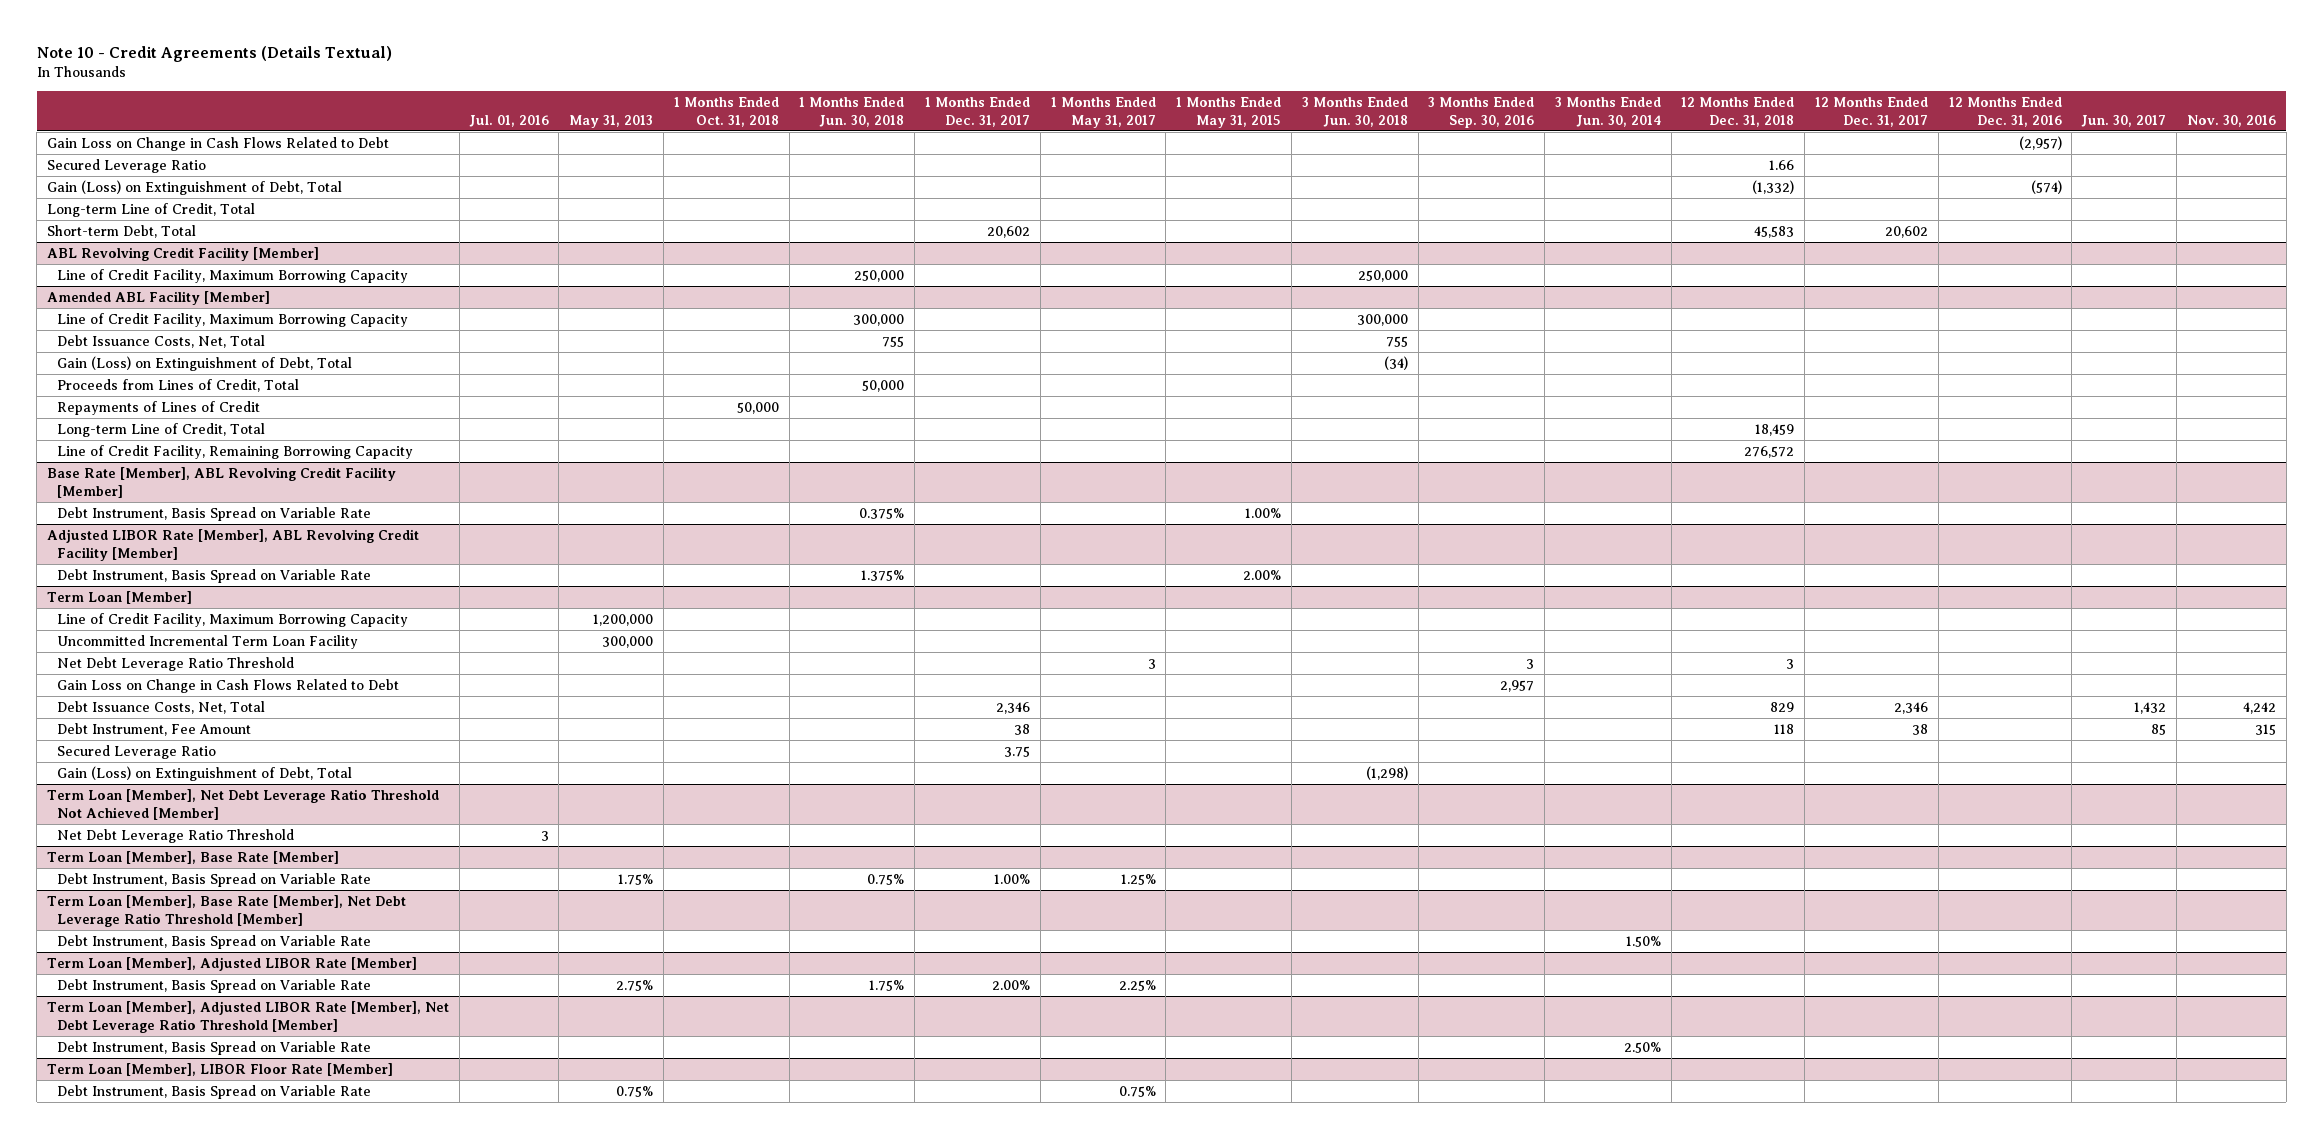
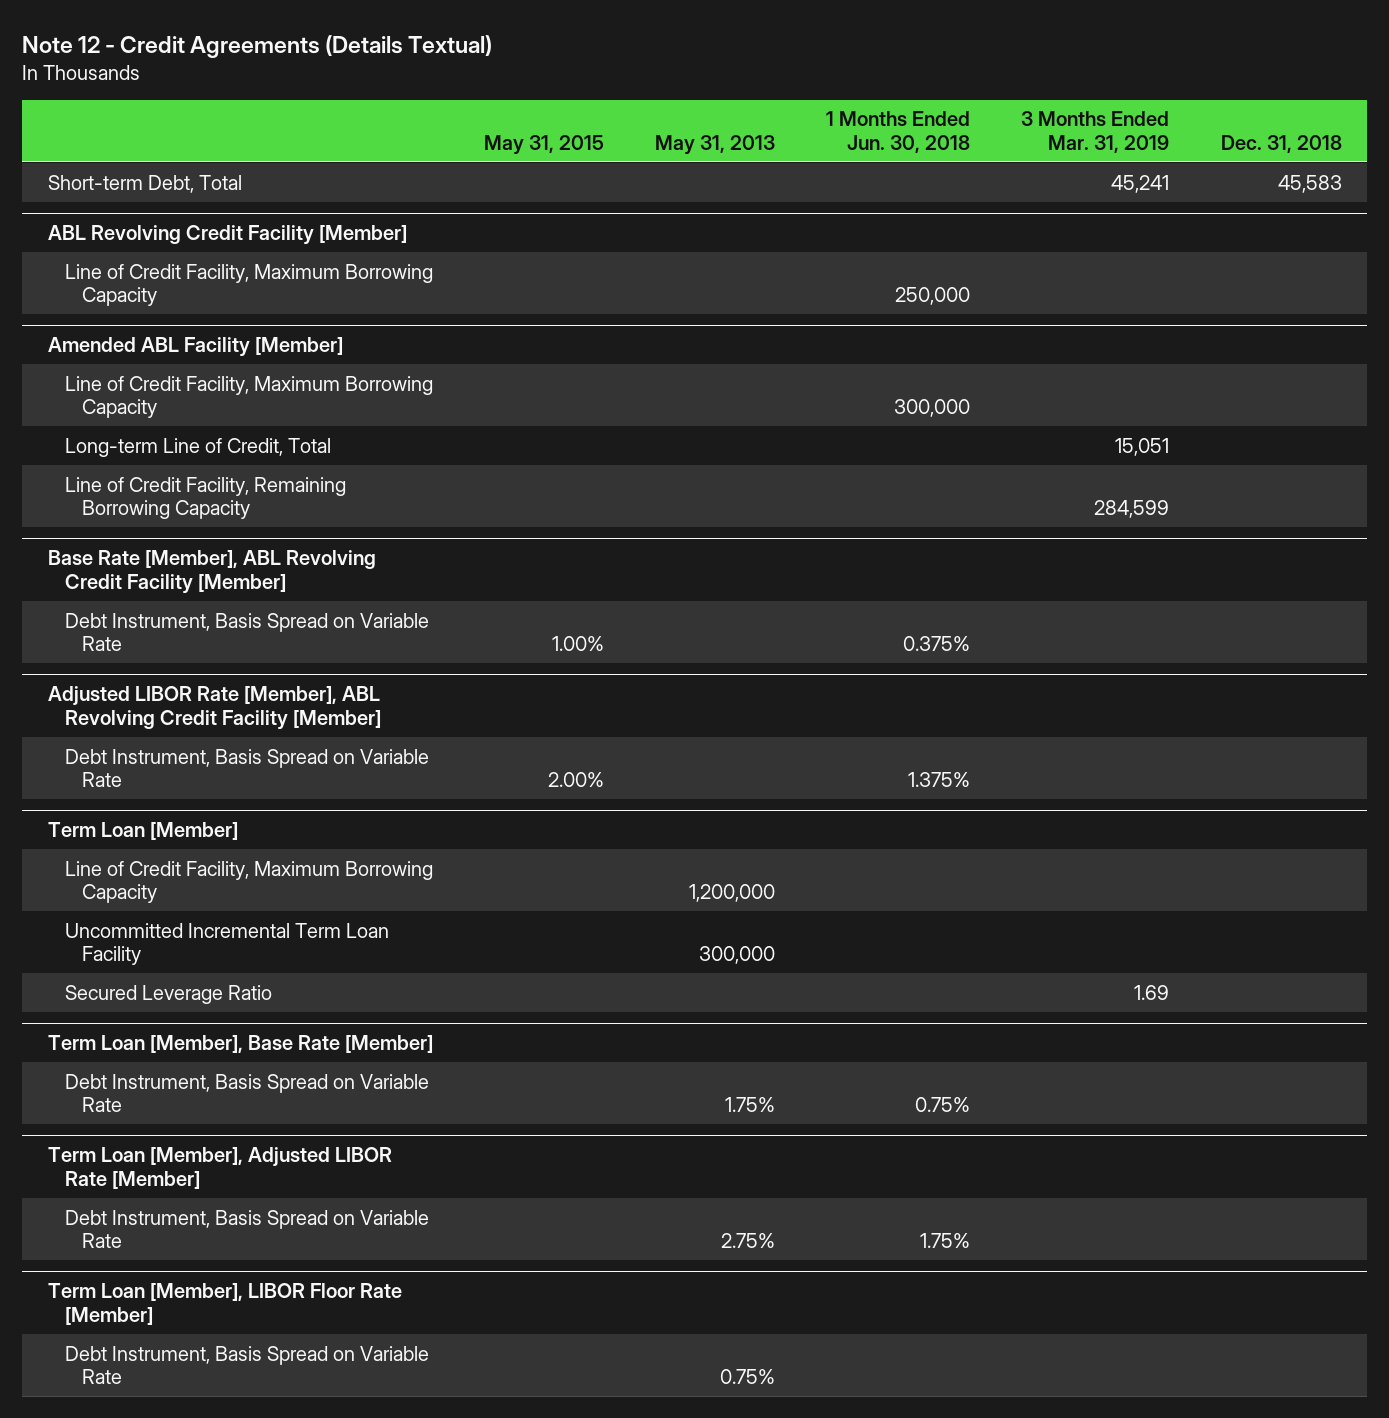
- Note 10 - Credit Agreements (Details Textual)
+ Note 12 - Credit Agreements (Details Textual)
- | Jul. 01, 2016 | May 31, 2013 | 1 Months Ended Oct. 31, 2018 | 1 Months Ended Jun. 30, 2018 | 1 Months Ended Dec. 31, 2017 | 1 Months Ended May 31, 2017 | 1 Months Ended May 31, 2015 | 3 Months Ended Jun. 30, 2018 | 3 Months Ended Sep. 30, 2016 | 3 Months Ended Jun. 30, 2014 | 12 Months Ended Dec. 31, 2018 | 12 Months Ended Dec. 31, 2017 | 12 Months Ended Dec. 31, 2016 | Jun. 30, 2017 | Nov. 30, 2016
+ | May 31, 2015 | May 31, 2013 | 1 Months Ended Jun. 30, 2018 | 3 Months Ended Mar. 31, 2019 | Dec. 31, 2018
- Gain Loss on Change in Cash Flows Related to Debt | | | | | | | | | | | | | (2,957) | |
- Secured Leverage Ratio | | | | | | | | | | | 1.66 | | | |
- Gain (Loss) on Extinguishment of Debt, Total | | | | | | | | | | | (1,332) | | (574) | |
- Long-term Line of Credit, Total
@ Amended ABL Facility [Member]
- Debt Issuance Costs, Net, Total | | | | 755 | | | | 755 | | | | | | |
- Gain (Loss) on Extinguishment of Debt, Total | | | | | | | | (34) | | | | | | |
- Proceeds from Lines of Credit, Total | | | | 50,000 | | | | | | | | | | |
- Repayments of Lines of Credit | | | 50,000 | | | | | | | | | | | |
@ Term Loan [Member]
- Net Debt Leverage Ratio Threshold | | | | | | 3 | | | 3 | | 3 | | | |
- Gain Loss on Change in Cash Flows Related to Debt | | | | | | | | | 2,957 | | | | | |
- Debt Issuance Costs, Net, Total | | | | | 2,346 | | | | | | 829 | 2,346 | | 1,432 | 4,242
- Debt Instrument, Fee Amount | | | | | 38 | | | | | | 118 | 38 | | 85 | 315
- Gain (Loss) on Extinguishment of Debt, Total | | | | | | | | (1,298) | | | | | | |
- Term Loan [Member], Net Debt Leverage Ratio Threshold Not Achieved [Member]
- Net Debt Leverage Ratio Threshold | 3 | | | | | | | | | | | | | |
- Term Loan [Member], Base Rate [Member], Net Debt Leverage Ratio Threshold [Member]
- Debt Instrument, Basis Spread on Variable Rate | | | | | | | | | | 1.50% | | | | |
- Term Loan [Member], Adjusted LIBOR Rate [Member], Net Debt Leverage Ratio Threshold [Member]
- Debt Instrument, Basis Spread on Variable Rate | | | | | | | | | | 2.50% | | | | |

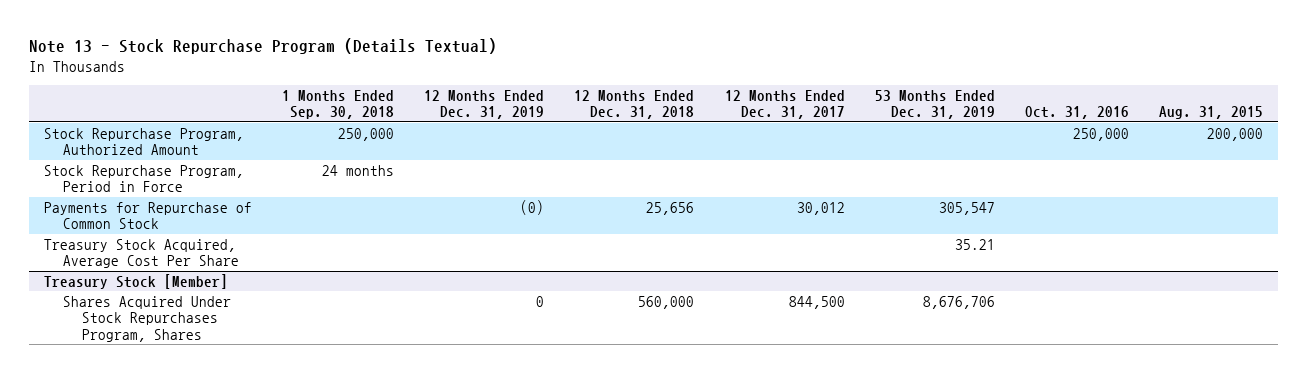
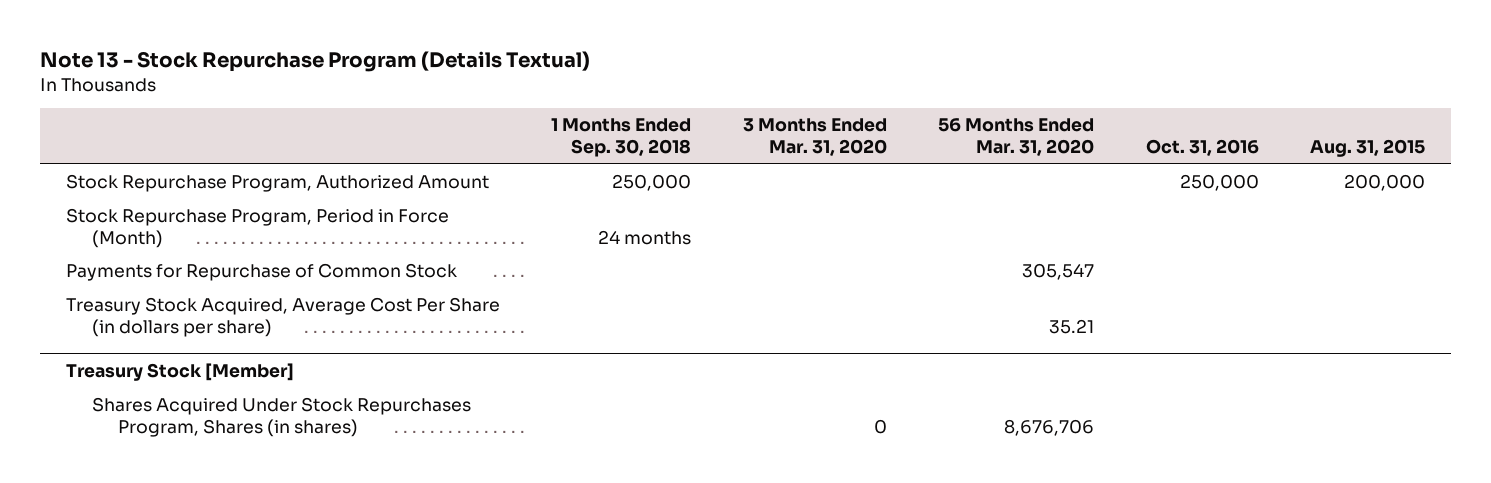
- | 1 Months Ended Sep. 30, 2018 | 12 Months Ended Dec. 31, 2019 | 12 Months Ended Dec. 31, 2018 | 12 Months Ended Dec. 31, 2017 | 53 Months Ended Dec. 31, 2019 | Oct. 31, 2016 | Aug. 31, 2015
+ | 1 Months Ended Sep. 30, 2018 | 3 Months Ended Mar. 31, 2020 | 56 Months Ended Mar. 31, 2020 | Oct. 31, 2016 | Aug. 31, 2015
- Stock Repurchase Program, Period in Force | 24 months | | | | | |
+ Stock Repurchase Program, Period in Force (Month) | 24 months | | | |
- Treasury Stock Acquired, Average Cost Per Share | | | | | 35.21 | |
+ Treasury Stock Acquired, Average Cost Per Share (in dollars per share) | | | 35.21 | |
@ Treasury Stock [Member]
- Shares Acquired Under Stock Repurchases Program, Shares | | 0 | 560,000 | 844,500 | 8,676,706 | |
+ Shares Acquired Under Stock Repurchases Program, Shares (in shares) | | 0 | 8,676,706 | |

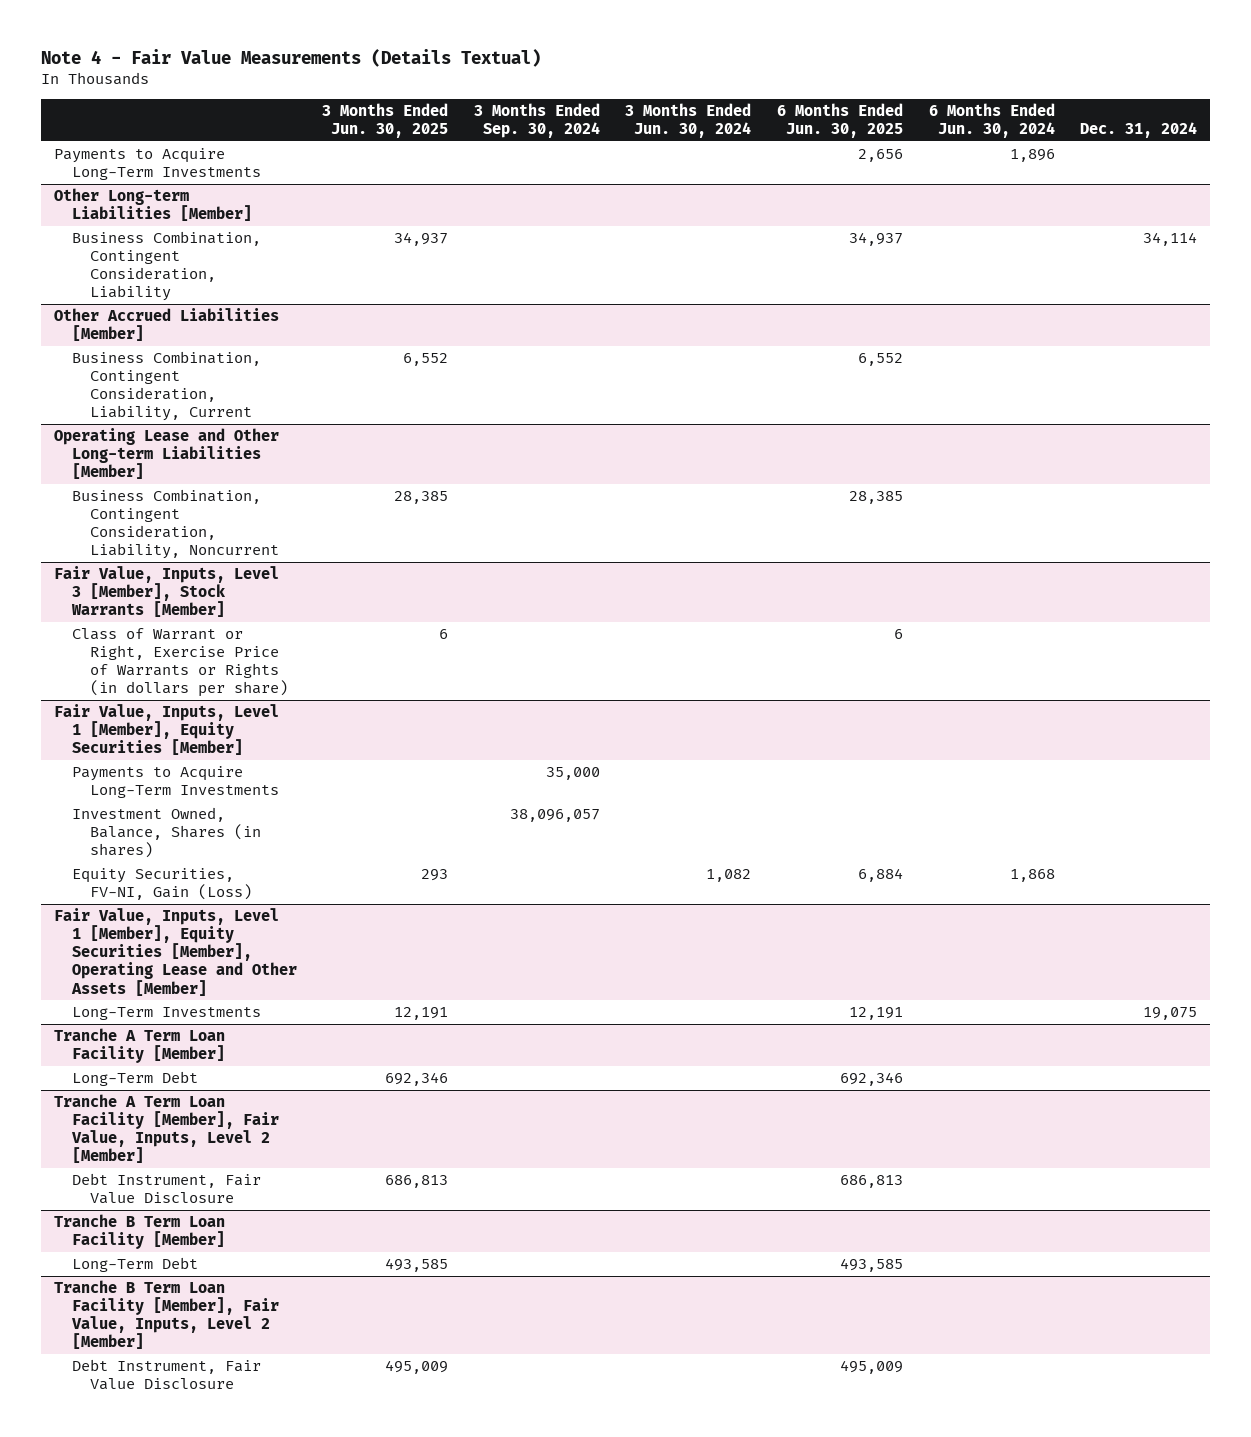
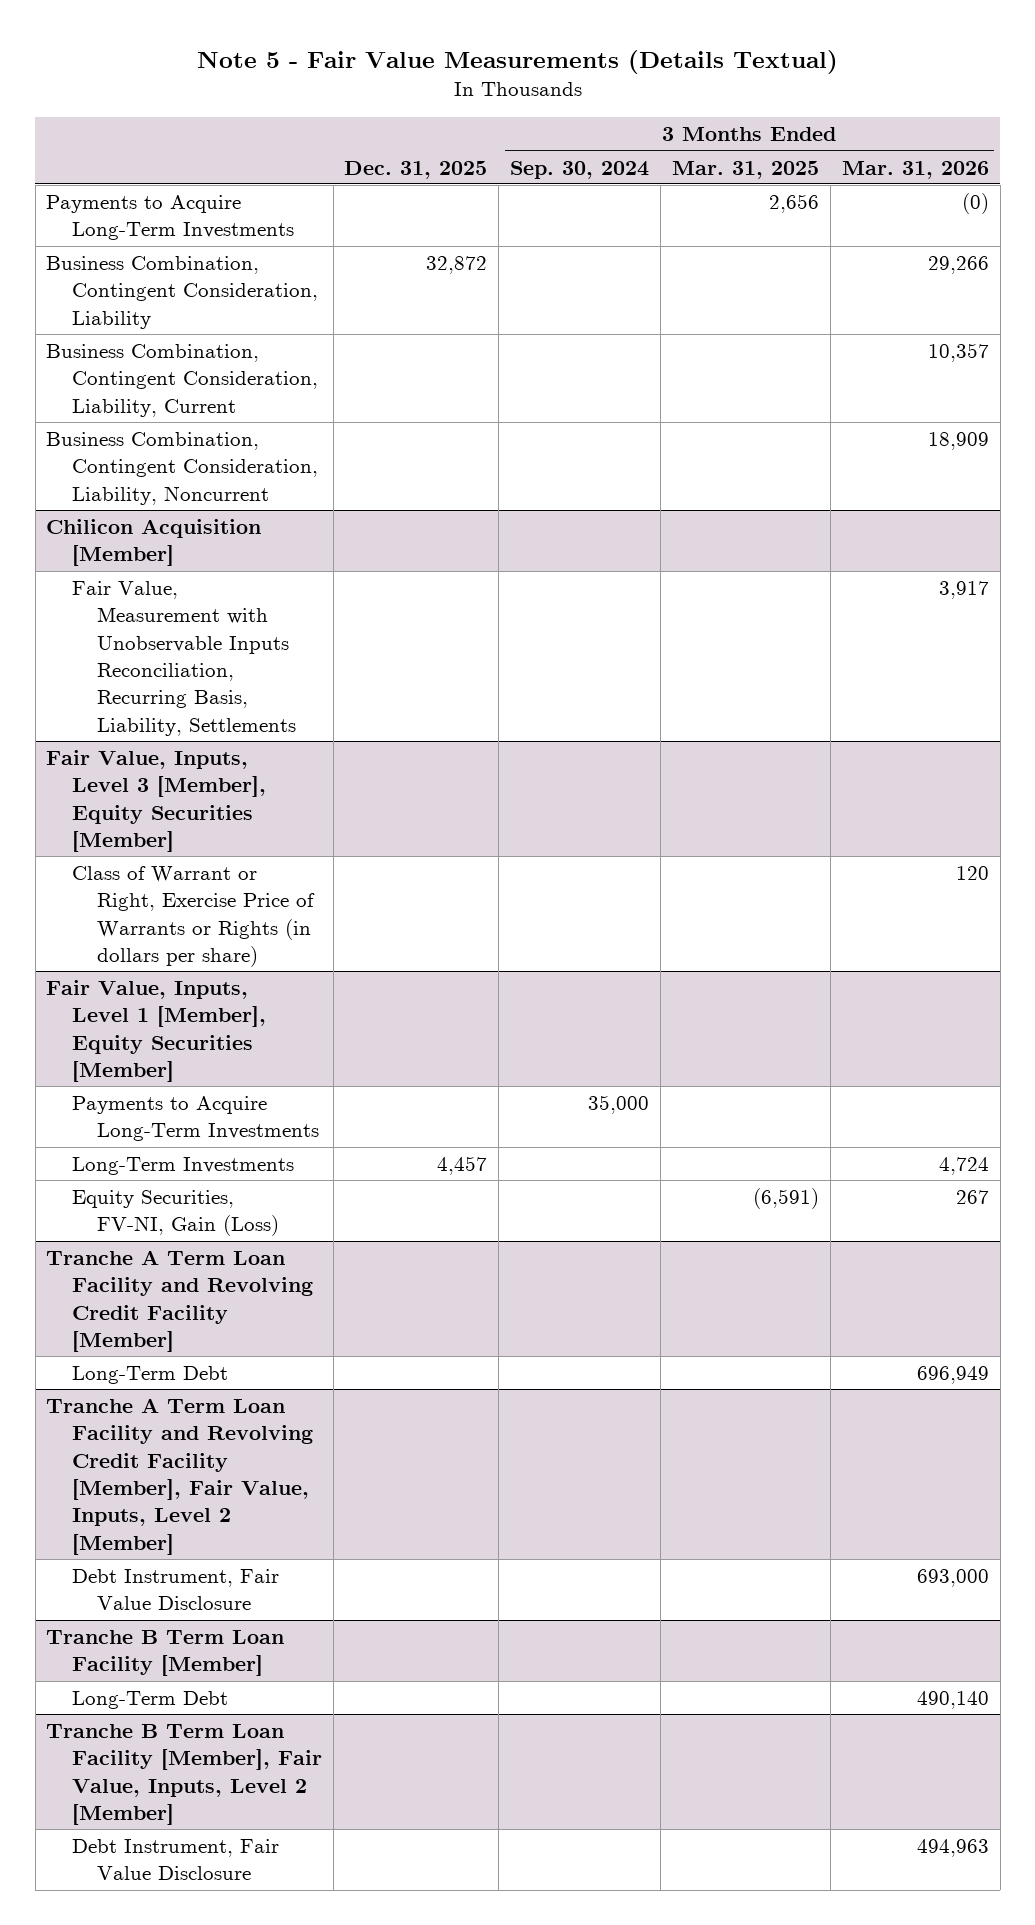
- Note 4 - Fair Value Measurements (Details Textual)
+ Note 5 - Fair Value Measurements (Details Textual)
- | 3 Months Ended Jun. 30, 2025 | 3 Months Ended Sep. 30, 2024 | 3 Months Ended Jun. 30, 2024 | 6 Months Ended Jun. 30, 2025 | 6 Months Ended Jun. 30, 2024 | Dec. 31, 2024
+ | Dec. 31, 2025 | 3 Months Ended Sep. 30, 2024 | 3 Months Ended Mar. 31, 2025 | 3 Months Ended Mar. 31, 2026
- Other Long-term Liabilities [Member]
- Business Combination, Contingent Consideration, Liability | 34,937 | | | 34,937 | | 34,114
- Other Accrued Liabilities [Member]
- Business Combination, Contingent Consideration, Liability, Current | 6,552 | | | 6,552 | |
- Operating Lease and Other Long-term Liabilities [Member]
- Business Combination, Contingent Consideration, Liability, Noncurrent | 28,385 | | | 28,385 | |
- Fair Value, Inputs, Level 3 [Member], Stock Warrants [Member]
+ Business Combination, Contingent Consideration, Liability | 32,872 | | | 29,266
+ Business Combination, Contingent Consideration, Liability, Current | | | | 10,357
+ Business Combination, Contingent Consideration, Liability, Noncurrent | | | | 18,909
+ Chilicon Acquisition [Member]
+ Fair Value, Measurement with Unobservable Inputs Reconciliation, Recurring Basis, Liability, Settlements | | | | 3,917
+ Fair Value, Inputs, Level 3 [Member], Equity Securities [Member]
@ Fair Value, Inputs, Level 1 [Member], Equity Securities [Member]
- Investment Owned, Balance, Shares (in shares) | | 38,096,057 | | | |
+ Long-Term Investments | 4,457 | | | 4,724
- Fair Value, Inputs, Level 1 [Member], Equity Securities [Member], Operating Lease and Other Assets [Member]
- Long-Term Investments | 12,191 | | | 12,191 | | 19,075
- Tranche A Term Loan Facility [Member]
- Long-Term Debt | 692,346 | | | 692,346 | |
- Tranche A Term Loan Facility [Member], Fair Value, Inputs, Level 2 [Member]
+ Tranche A Term Loan Facility and Revolving Credit Facility [Member]
+ Long-Term Debt | | | | 696,949
+ Tranche A Term Loan Facility and Revolving Credit Facility [Member], Fair Value, Inputs, Level 2 [Member]

